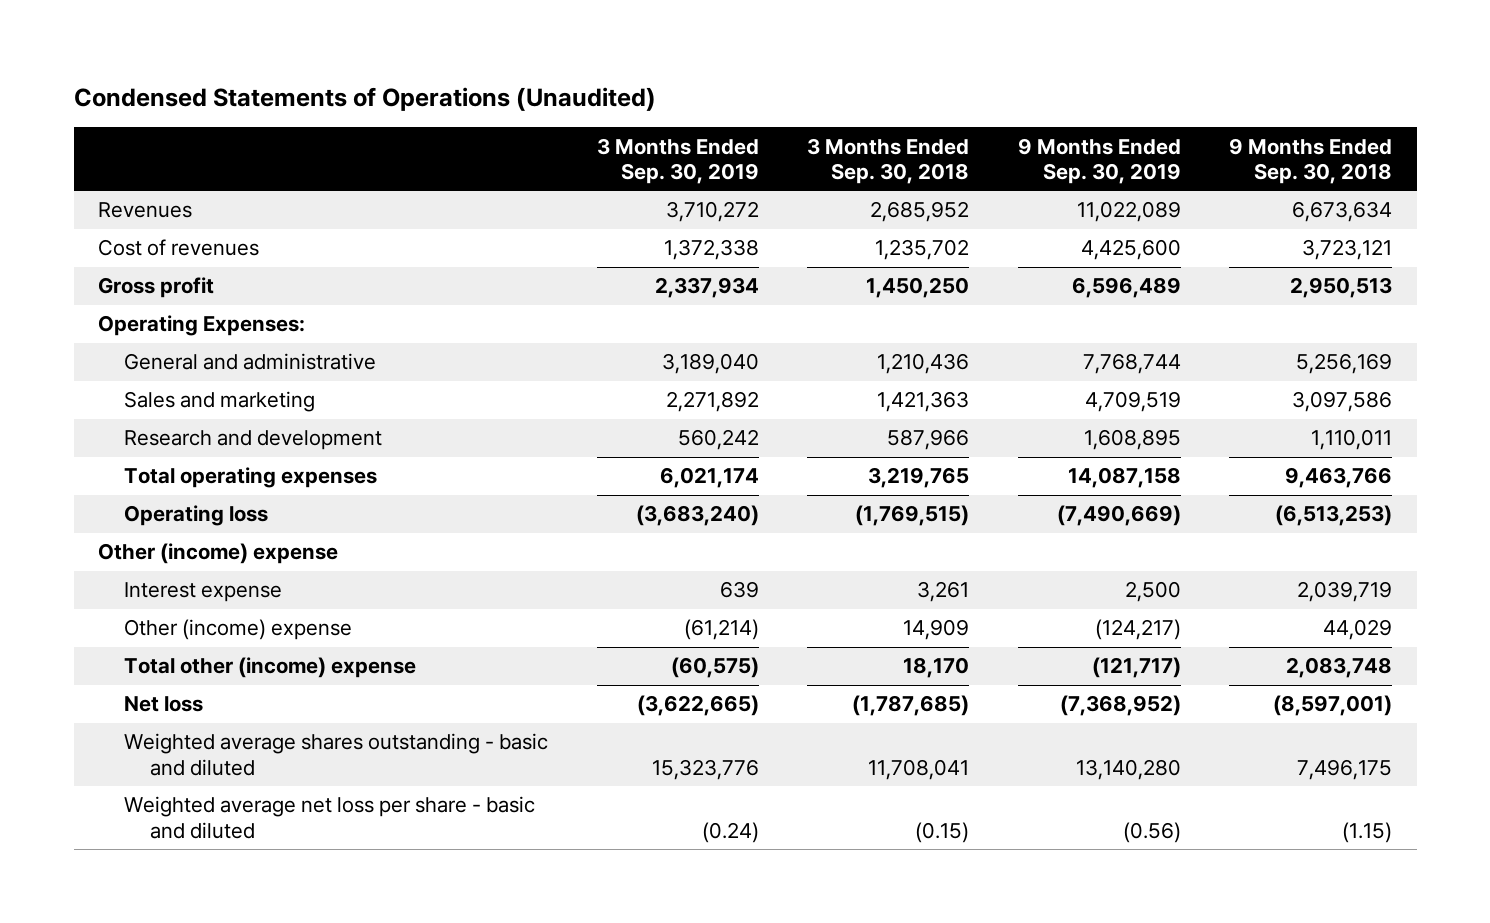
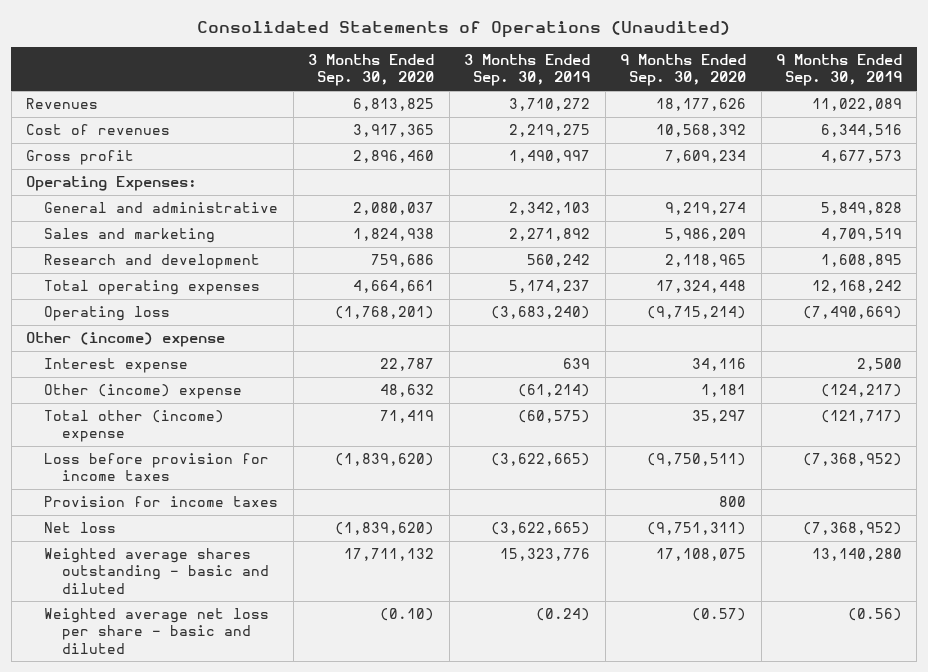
- Condensed Statements of Operations (Unaudited)
+ Consolidated Statements of Operations (Unaudited)
- | 3 Months Ended Sep. 30, 2019 | 3 Months Ended Sep. 30, 2018 | 9 Months Ended Sep. 30, 2019 | 9 Months Ended Sep. 30, 2018
+ | 3 Months Ended Sep. 30, 2020 | 3 Months Ended Sep. 30, 2019 | 9 Months Ended Sep. 30, 2020 | 9 Months Ended Sep. 30, 2019
- Cost of revenues | 1,372,338 | 1,235,702 | 4,425,600 | 3,723,121
- Gross profit | 2,337,934 | 1,450,250 | 6,596,489 | 2,950,513
+ Cost of revenues | 3,917,365 | 2,219,275 | 10,568,392 | 6,344,516
+ Gross profit | 2,896,460 | 1,490,997 | 7,609,234 | 4,677,573
- General and administrative | 3,189,040 | 1,210,436 | 7,768,744 | 5,256,169
+ General and administrative | 2,080,037 | 2,342,103 | 9,219,274 | 5,849,828
- Total operating expenses | 6,021,174 | 3,219,765 | 14,087,158 | 9,463,766
+ Total operating expenses | 4,664,661 | 5,174,237 | 17,324,448 | 12,168,242
+ Loss before provision for income taxes | (1,839,620) | (3,622,665) | (9,750,511) | (7,368,952)
+ Provision for income taxes | | | 800 |

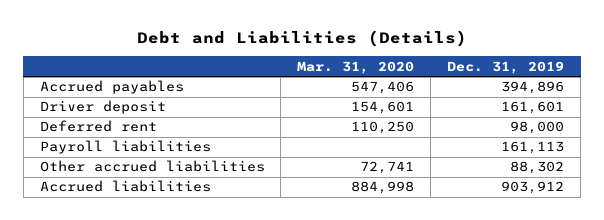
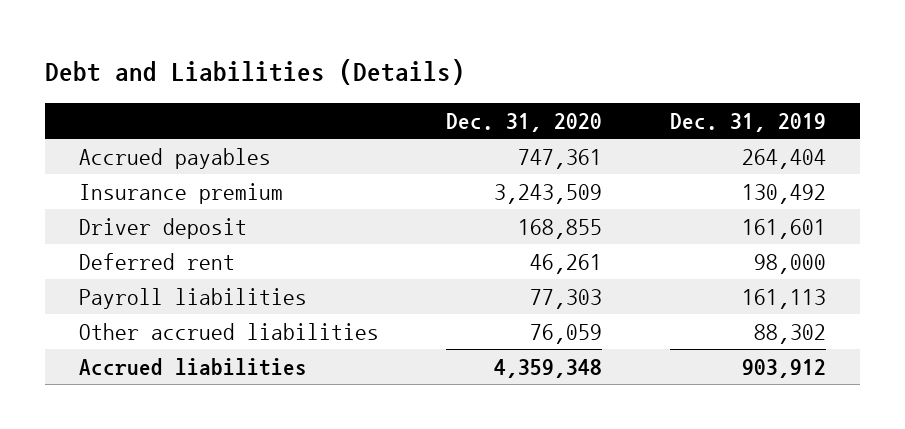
- | Mar. 31, 2020 | Dec. 31, 2019
+ | Dec. 31, 2020 | Dec. 31, 2019
- Accrued payables | 547,406 | 394,896
+ Accrued payables | 747,361 | 264,404
+ Insurance premium | 3,243,509 | 130,492

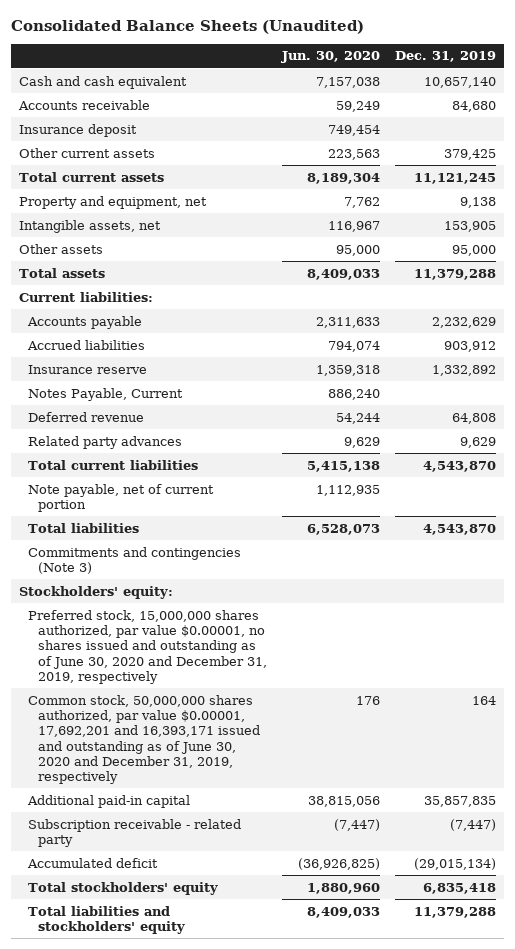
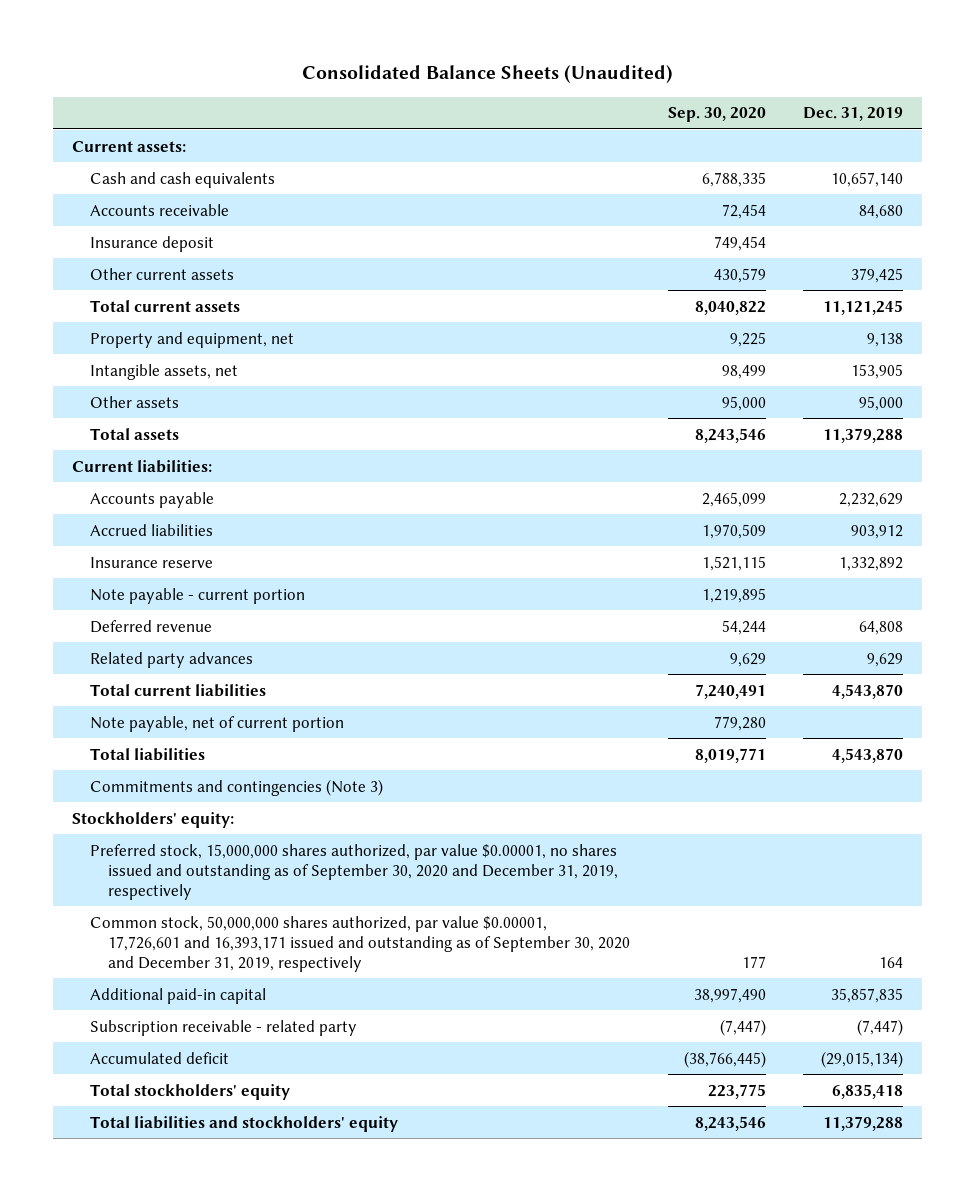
- | Jun. 30, 2020 | Dec. 31, 2019
+ | Sep. 30, 2020 | Dec. 31, 2019
- Cash and cash equivalent | 7,157,038 | 10,657,140
+ Current assets:
+ Cash and cash equivalents | 6,788,335 | 10,657,140
- Notes Payable, Current | 886,240 |
+ Note payable - current portion | 1,219,895 |
- Preferred stock, 15,000,000 shares authorized, par value $0.00001, no shares issued and outstanding as of June 30, 2020 and December 31, 2019, respectively
- Common stock, 50,000,000 shares authorized, par value $0.00001, 17,692,201 and 16,393,171 issued and outstanding as of June 30, 2020 and December 31, 2019, respectively | 176 | 164
+ Preferred stock, 15,000,000 shares authorized, par value $0.00001, no shares issued and outstanding as of September 30, 2020 and December 31, 2019, respectively
+ Common stock, 50,000,000 shares authorized, par value $0.00001, 17,726,601 and 16,393,171 issued and outstanding as of September 30, 2020 and December 31, 2019, respectively | 177 | 164

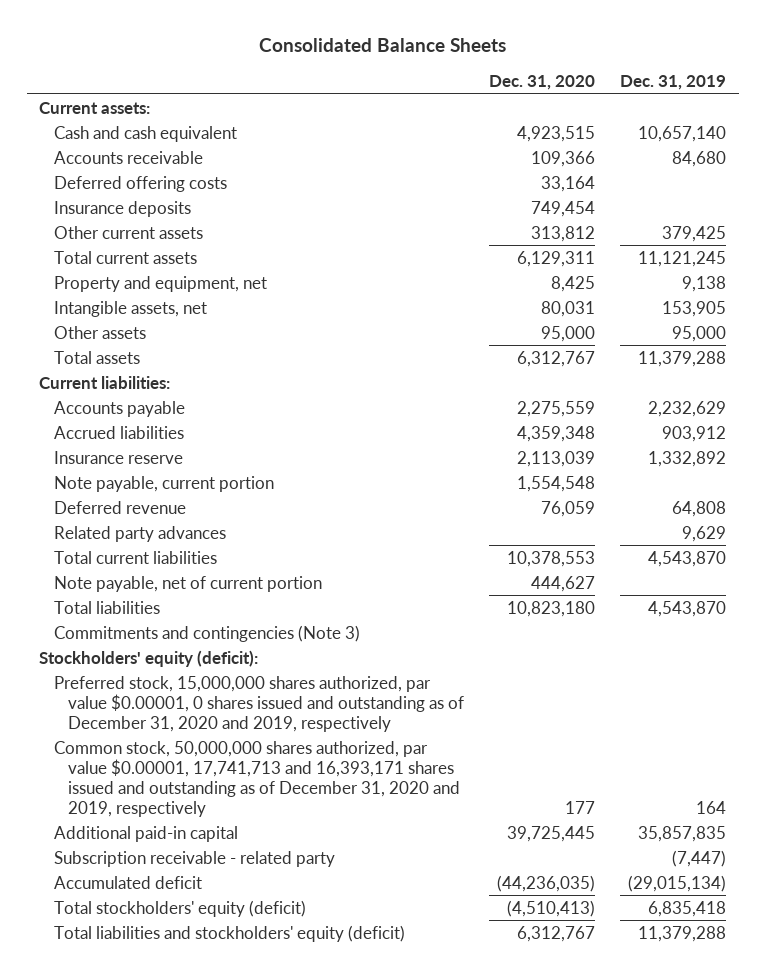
- Consolidated Balance Sheets (Unaudited)
+ Consolidated Balance Sheets
- | Sep. 30, 2020 | Dec. 31, 2019
+ | Dec. 31, 2020 | Dec. 31, 2019
- Cash and cash equivalents | 6,788,335 | 10,657,140
+ Cash and cash equivalent | 4,923,515 | 10,657,140
- Insurance deposit | 749,454 |
+ Deferred offering costs | 33,164 |
+ Insurance deposits | 749,454 |
- Note payable - current portion | 1,219,895 |
+ Note payable, current portion | 1,554,548 |
- Stockholders' equity:
- Preferred stock, 15,000,000 shares authorized, par value $0.00001, no shares issued and outstanding as of September 30, 2020 and December 31, 2019, respectively
- Common stock, 50,000,000 shares authorized, par value $0.00001, 17,726,601 and 16,393,171 issued and outstanding as of September 30, 2020 and December 31, 2019, respectively | 177 | 164
+ Stockholders' equity (deficit):
+ Preferred stock, 15,000,000 shares authorized, par value $0.00001, 0 shares issued and outstanding as of December 31, 2020 and 2019, respectively
+ Common stock, 50,000,000 shares authorized, par value $0.00001, 17,741,713 and 16,393,171 shares issued and outstanding as of December 31, 2020 and 2019, respectively | 177 | 164
- Total stockholders' equity | 223,775 | 6,835,418
- Total liabilities and stockholders' equity | 8,243,546 | 11,379,288
+ Total stockholders' equity (deficit) | (4,510,413) | 6,835,418
+ Total liabilities and stockholders' equity (deficit) | 6,312,767 | 11,379,288

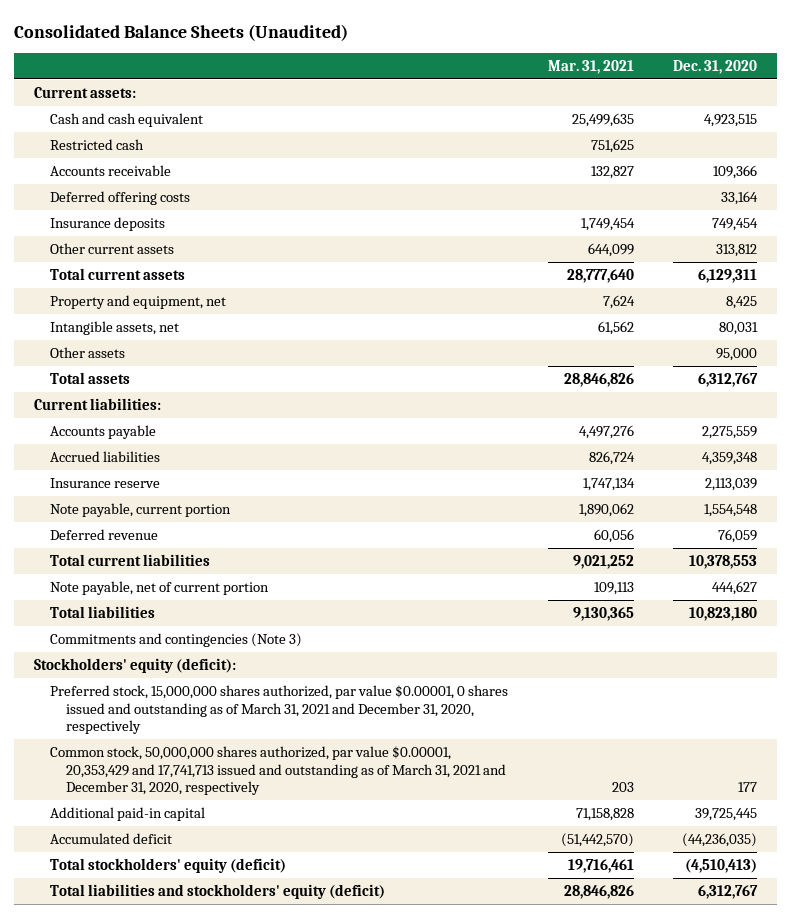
- Consolidated Balance Sheets
+ Consolidated Balance Sheets (Unaudited)
- | Dec. 31, 2020 | Dec. 31, 2019
+ | Mar. 31, 2021 | Dec. 31, 2020
+ Restricted cash | 751,625 |
- Related party advances | | 9,629
- Preferred stock, 15,000,000 shares authorized, par value $0.00001, 0 shares issued and outstanding as of December 31, 2020 and 2019, respectively
- Common stock, 50,000,000 shares authorized, par value $0.00001, 17,741,713 and 16,393,171 shares issued and outstanding as of December 31, 2020 and 2019, respectively | 177 | 164
+ Preferred stock, 15,000,000 shares authorized, par value $0.00001, 0 shares issued and outstanding as of March 31, 2021 and December 31, 2020, respectively
+ Common stock, 50,000,000 shares authorized, par value $0.00001, 20,353,429 and 17,741,713 issued and outstanding as of March 31, 2021 and December 31, 2020, respectively | 203 | 177
- Subscription receivable - related party | | (7,447)

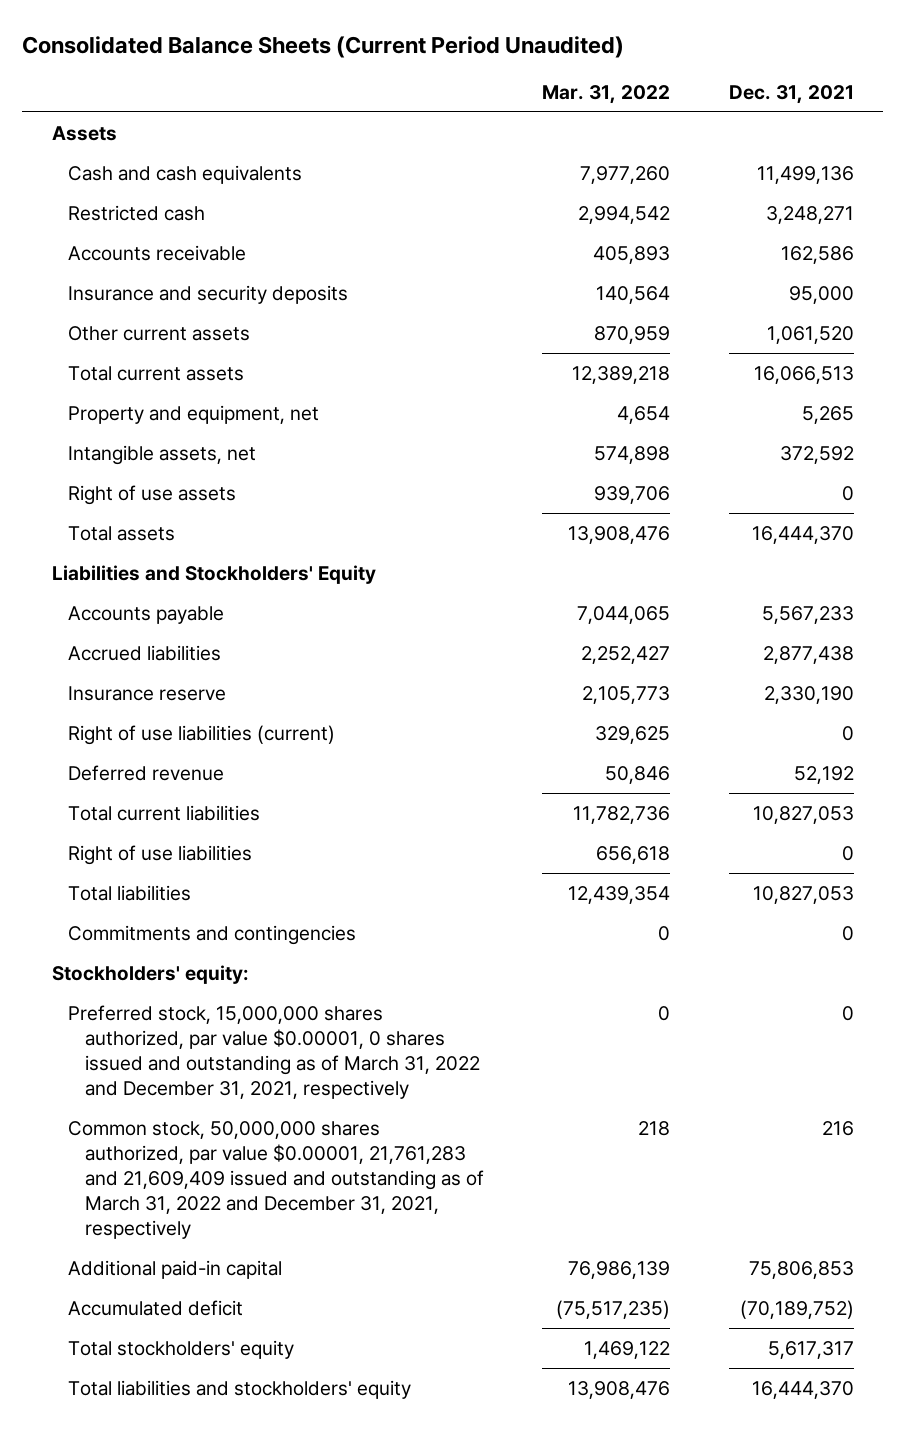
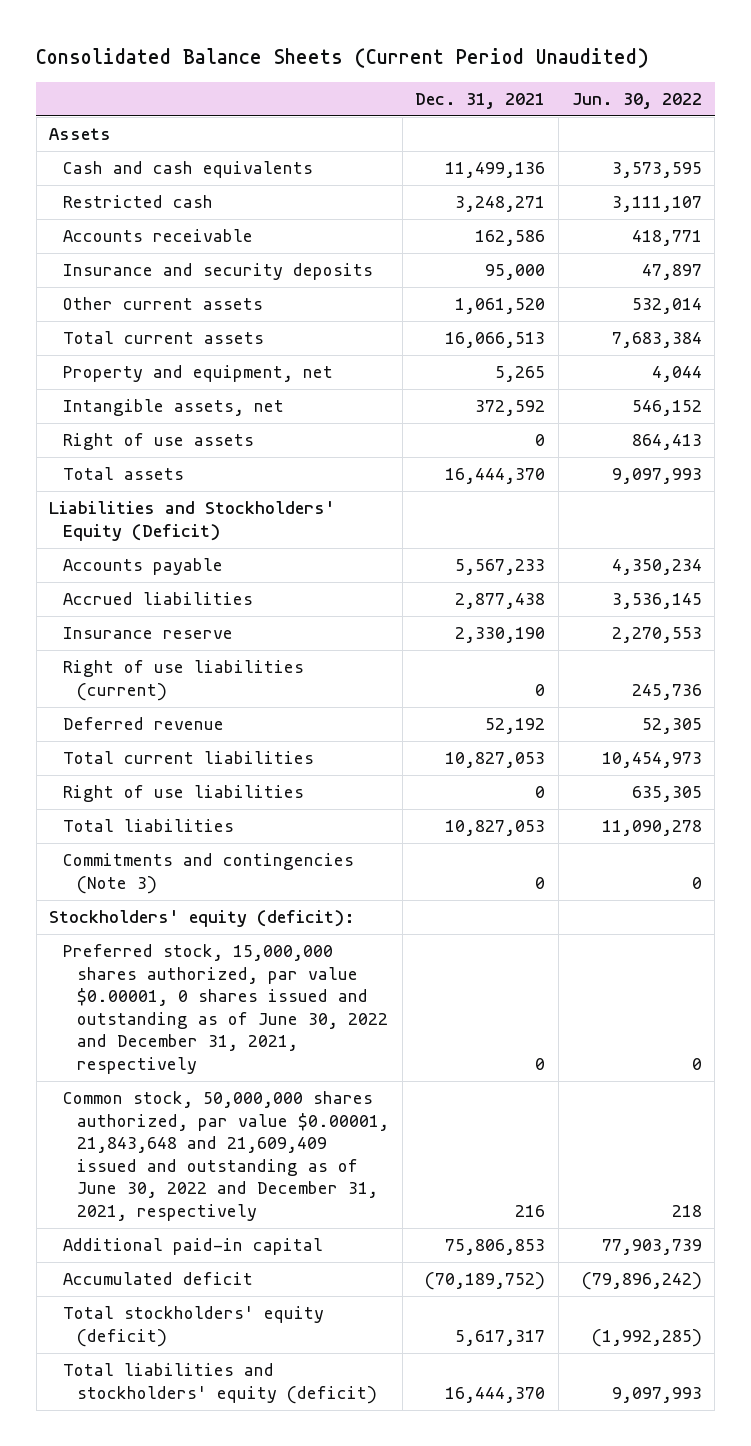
- | Mar. 31, 2022 | Dec. 31, 2021
+ | Dec. 31, 2021 | Jun. 30, 2022
- Liabilities and Stockholders' Equity
+ Liabilities and Stockholders' Equity (Deficit)
- Commitments and contingencies | 0 | 0
- Stockholders' equity:
- Preferred stock, 15,000,000 shares authorized, par value $0.00001, 0 shares issued and outstanding as of March 31, 2022 and December 31, 2021, respectively | 0 | 0
- Common stock, 50,000,000 shares authorized, par value $0.00001, 21,761,283 and 21,609,409 issued and outstanding as of March 31, 2022 and December 31, 2021, respectively | 218 | 216
+ Commitments and contingencies (Note 3) | 0 | 0
+ Stockholders' equity (deficit):
+ Preferred stock, 15,000,000 shares authorized, par value $0.00001, 0 shares issued and outstanding as of June 30, 2022 and December 31, 2021, respectively | 0 | 0
+ Common stock, 50,000,000 shares authorized, par value $0.00001, 21,843,648 and 21,609,409 issued and outstanding as of June 30, 2022 and December 31, 2021, respectively | 216 | 218
- Total stockholders' equity | 1,469,122 | 5,617,317
- Total liabilities and stockholders' equity | 13,908,476 | 16,444,370
+ Total stockholders' equity (deficit) | 5,617,317 | (1,992,285)
+ Total liabilities and stockholders' equity (deficit) | 16,444,370 | 9,097,993

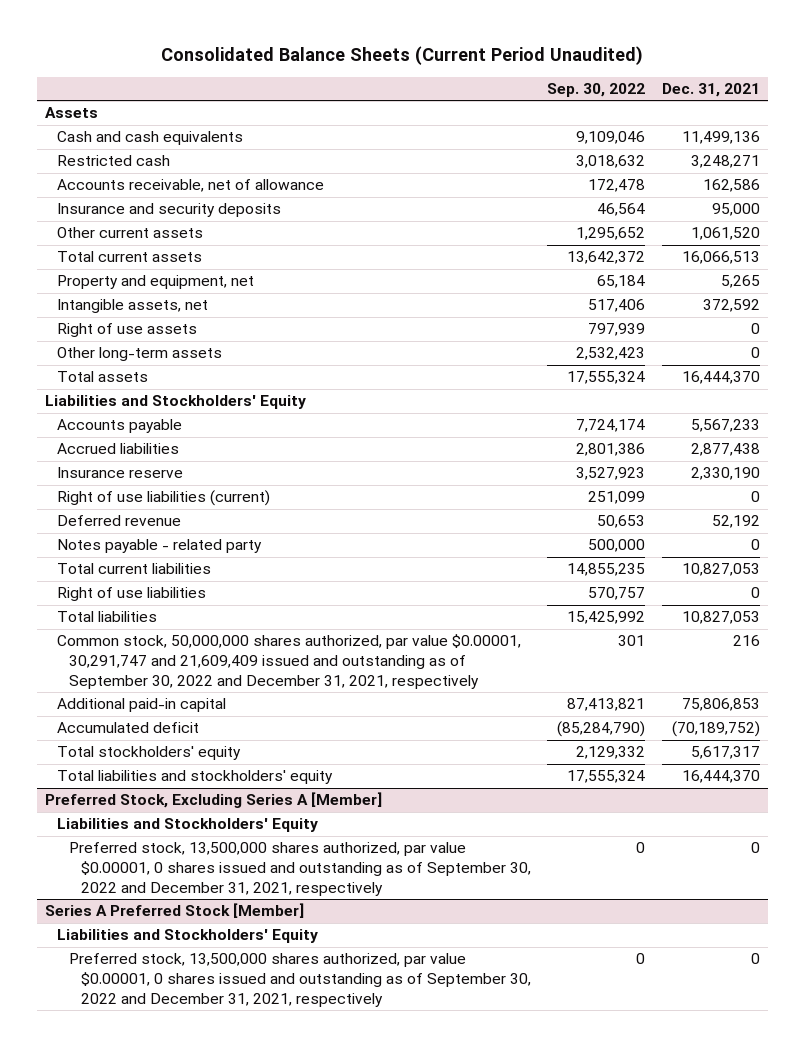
- | Dec. 31, 2021 | Jun. 30, 2022
+ | Sep. 30, 2022 | Dec. 31, 2021
- Accounts receivable | 162,586 | 418,771
+ Accounts receivable, net of allowance | 172,478 | 162,586
+ Other long-term assets | 2,532,423 | 0
- Liabilities and Stockholders' Equity (Deficit)
+ Liabilities and Stockholders' Equity
+ Notes payable - related party | 500,000 | 0
- Commitments and contingencies (Note 3) | 0 | 0
- Stockholders' equity (deficit):
- Preferred stock, 15,000,000 shares authorized, par value $0.00001, 0 shares issued and outstanding as of June 30, 2022 and December 31, 2021, respectively | 0 | 0
- Common stock, 50,000,000 shares authorized, par value $0.00001, 21,843,648 and 21,609,409 issued and outstanding as of June 30, 2022 and December 31, 2021, respectively | 216 | 218
+ Common stock, 50,000,000 shares authorized, par value $0.00001, 30,291,747 and 21,609,409 issued and outstanding as of September 30, 2022 and December 31, 2021, respectively | 301 | 216
- Total stockholders' equity (deficit) | 5,617,317 | (1,992,285)
- Total liabilities and stockholders' equity (deficit) | 16,444,370 | 9,097,993
+ Total stockholders' equity | 2,129,332 | 5,617,317
+ Total liabilities and stockholders' equity | 17,555,324 | 16,444,370
+ Preferred Stock, Excluding Series A [Member]
+ Liabilities and Stockholders' Equity
+ Preferred stock, 13,500,000 shares authorized, par value $0.00001, 0 shares issued and outstanding as of September 30, 2022 and December 31, 2021, respectively | 0 | 0
+ Series A Preferred Stock [Member]
+ Liabilities and Stockholders' Equity
+ Preferred stock, 13,500,000 shares authorized, par value $0.00001, 0 shares issued and outstanding as of September 30, 2022 and December 31, 2021, respectively | 0 | 0

